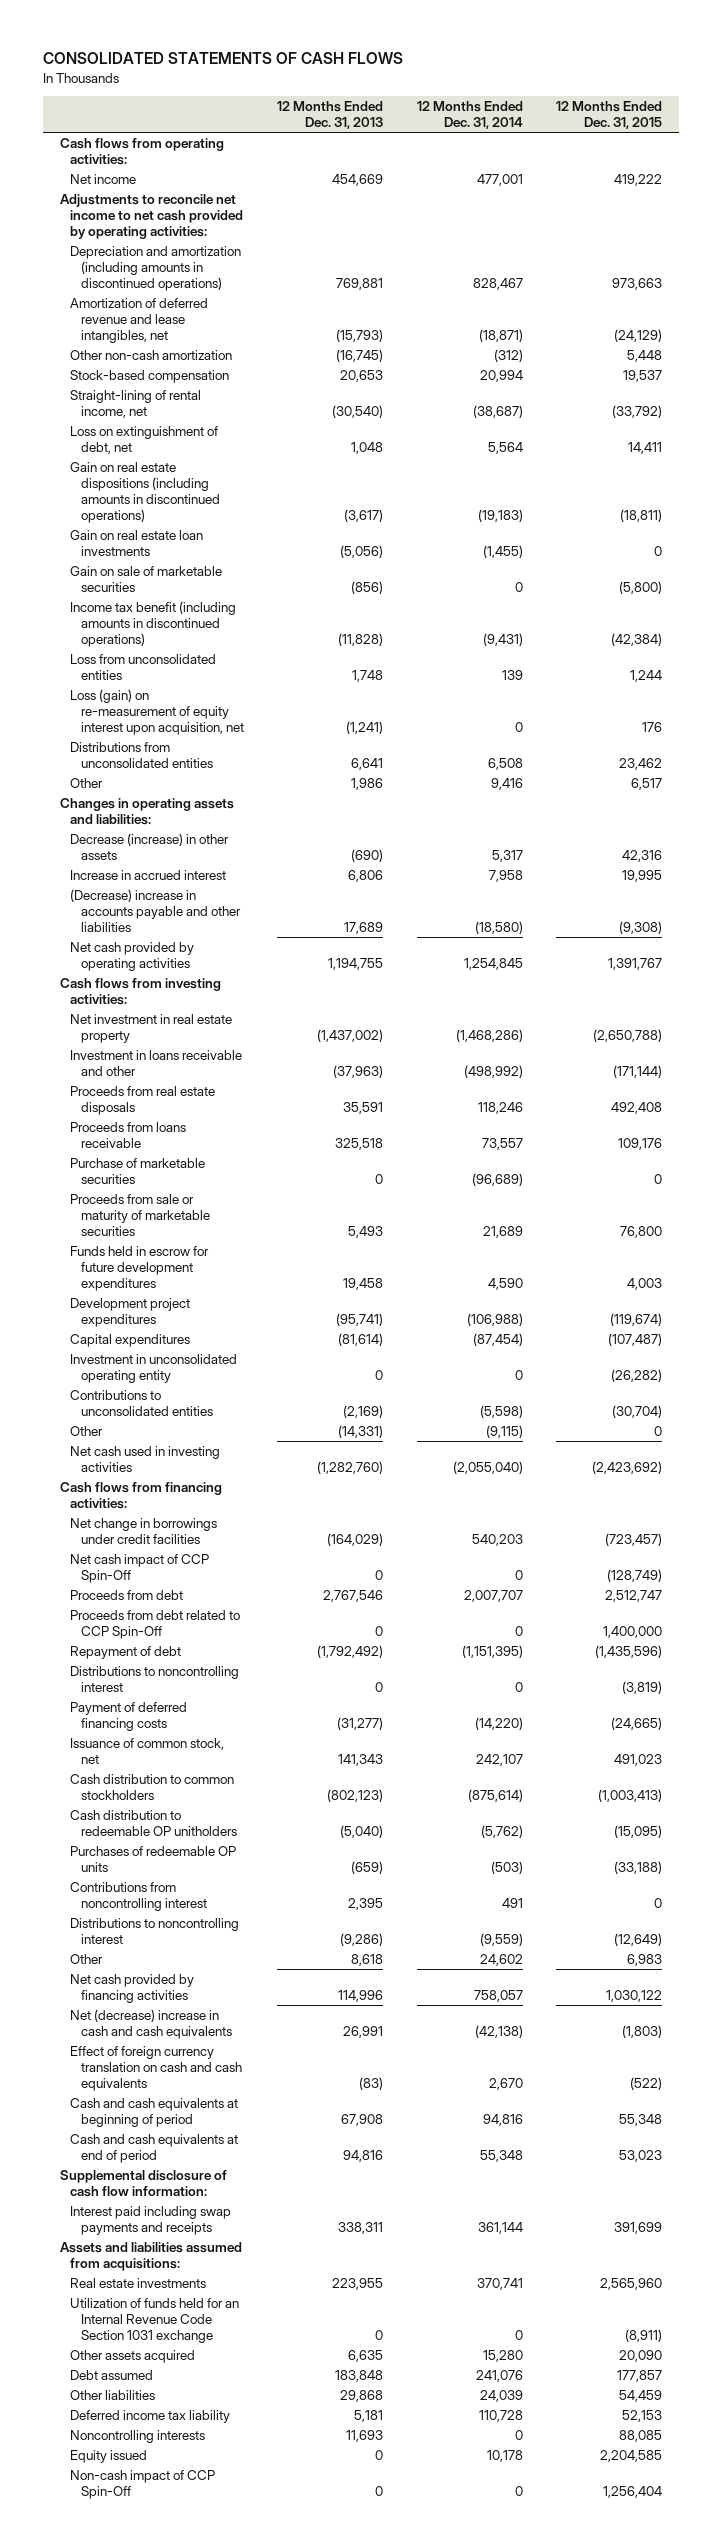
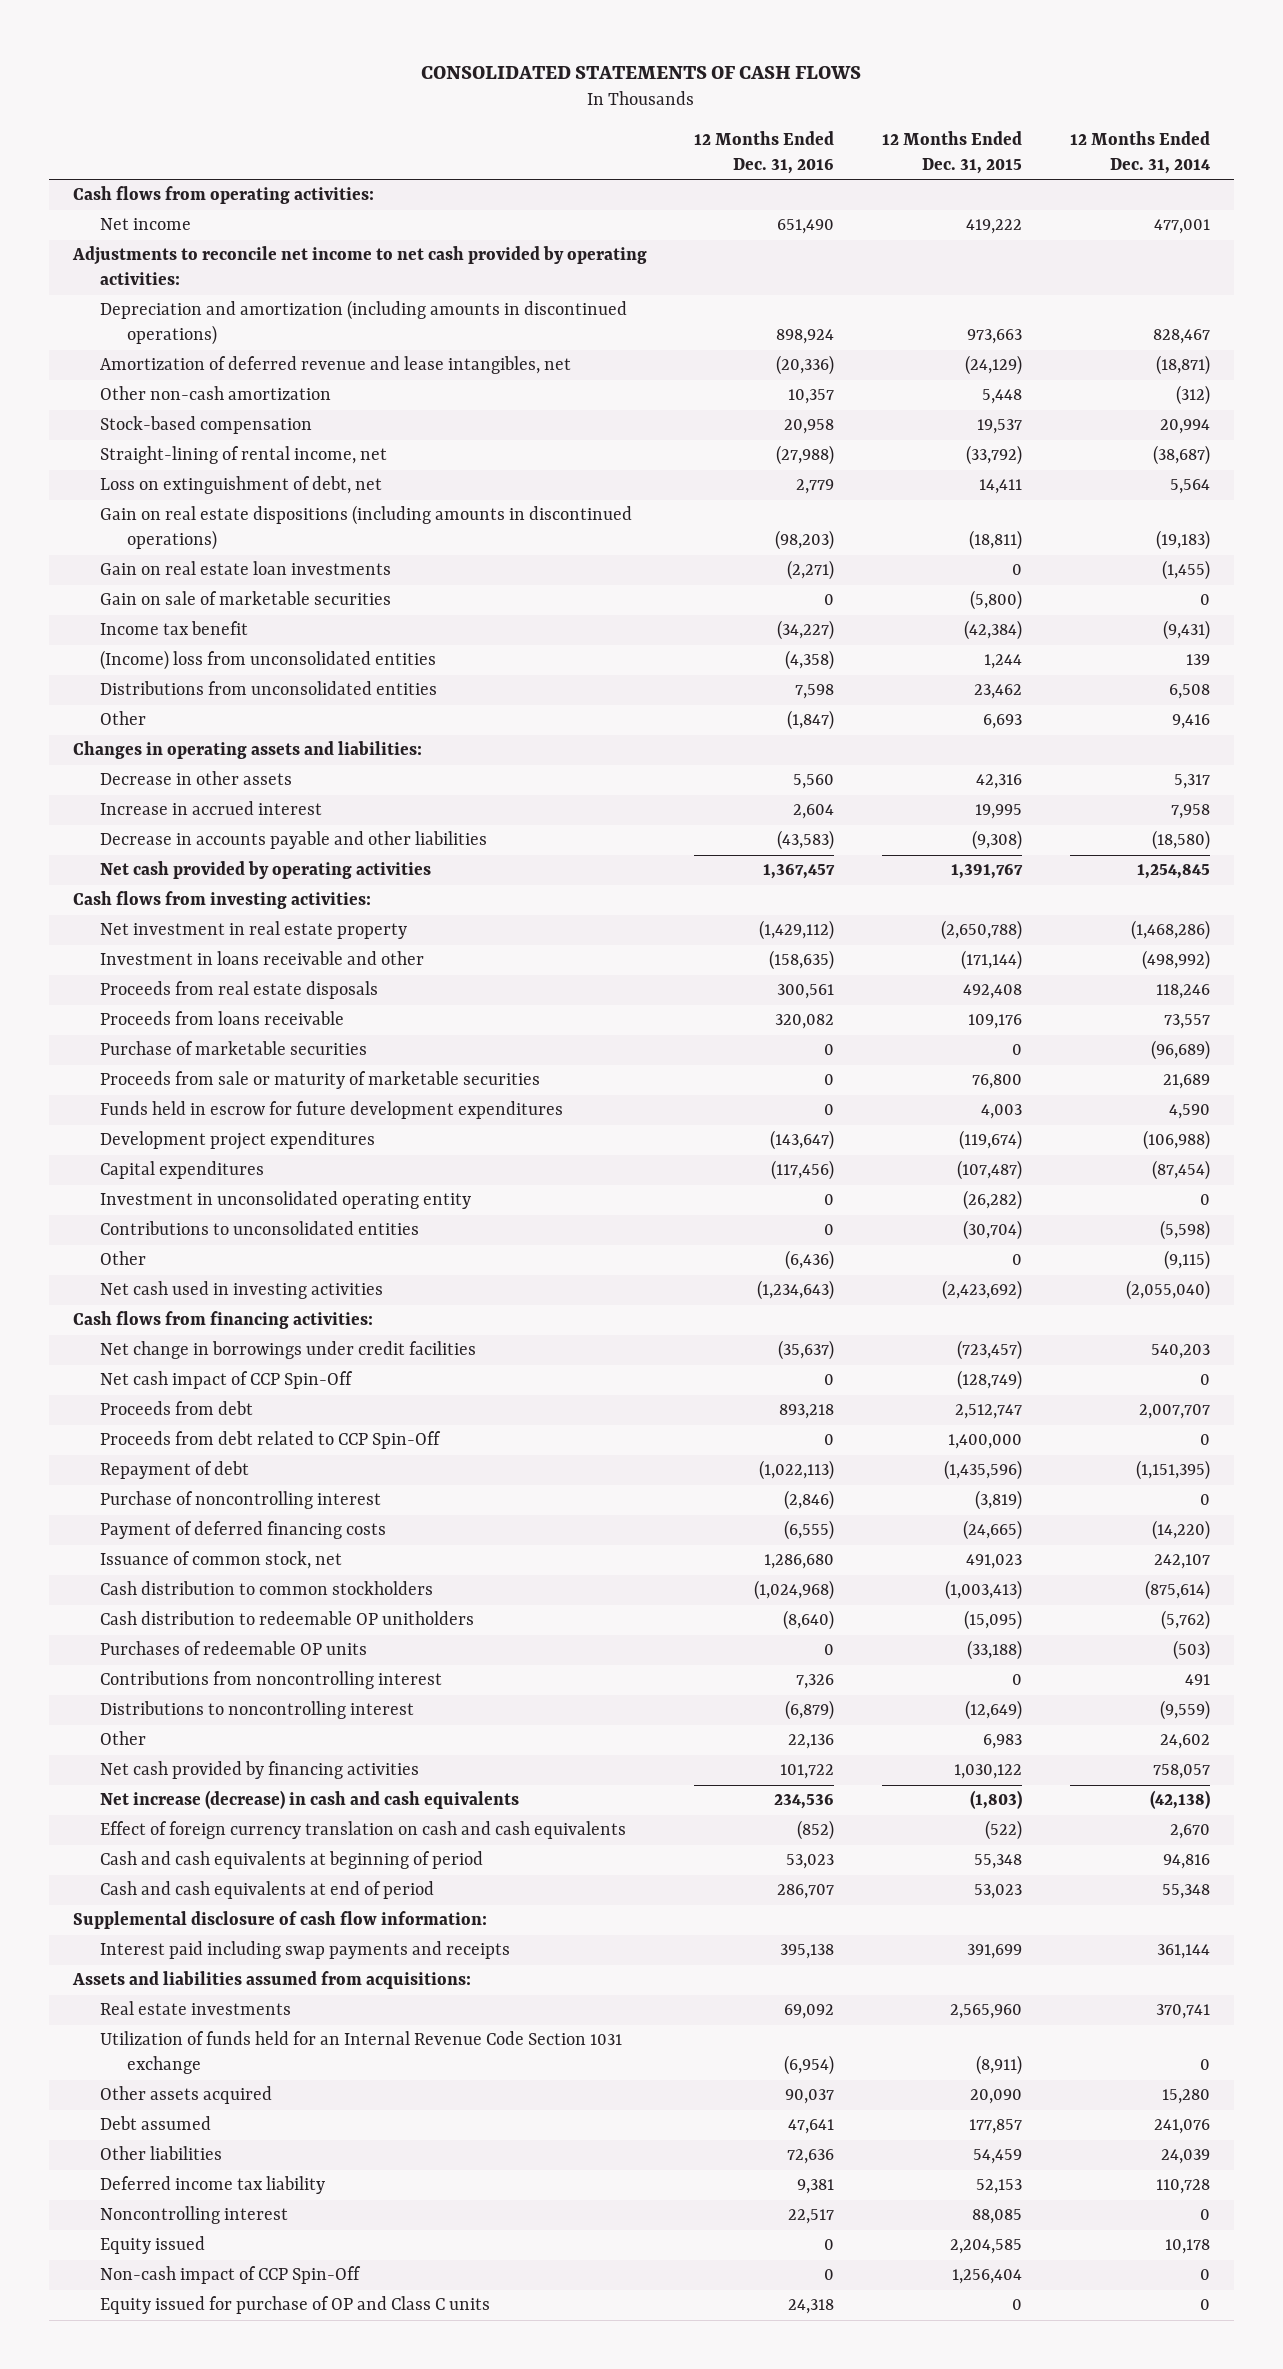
- | 12 Months Ended Dec. 31, 2013 | 12 Months Ended Dec. 31, 2014 | 12 Months Ended Dec. 31, 2015
+ | 12 Months Ended Dec. 31, 2016 | 12 Months Ended Dec. 31, 2015 | 12 Months Ended Dec. 31, 2014
- Income tax benefit (including amounts in discontinued operations) | (11,828) | (9,431) | (42,384)
- Loss from unconsolidated entities | 1,748 | 139 | 1,244
- Loss (gain) on re-measurement of equity interest upon acquisition, net | (1,241) | 0 | 176
+ Income tax benefit | (34,227) | (42,384) | (9,431)
+ (Income) loss from unconsolidated entities | (4,358) | 1,244 | 139
- Other | 1,986 | 9,416 | 6,517
+ Other | (1,847) | 6,693 | 9,416
- Decrease (increase) in other assets | (690) | 5,317 | 42,316
+ Decrease in other assets | 5,560 | 42,316 | 5,317
- (Decrease) increase in accounts payable and other liabilities | 17,689 | (18,580) | (9,308)
+ Decrease in accounts payable and other liabilities | (43,583) | (9,308) | (18,580)
- Distributions to noncontrolling interest | 0 | 0 | (3,819)
+ Purchase of noncontrolling interest | (2,846) | (3,819) | 0
- Net (decrease) increase in cash and cash equivalents | 26,991 | (42,138) | (1,803)
+ Net increase (decrease) in cash and cash equivalents | 234,536 | (1,803) | (42,138)
- Noncontrolling interests | 11,693 | 0 | 88,085
+ Noncontrolling interest | 22,517 | 88,085 | 0
+ Equity issued for purchase of OP and Class C units | 24,318 | 0 | 0

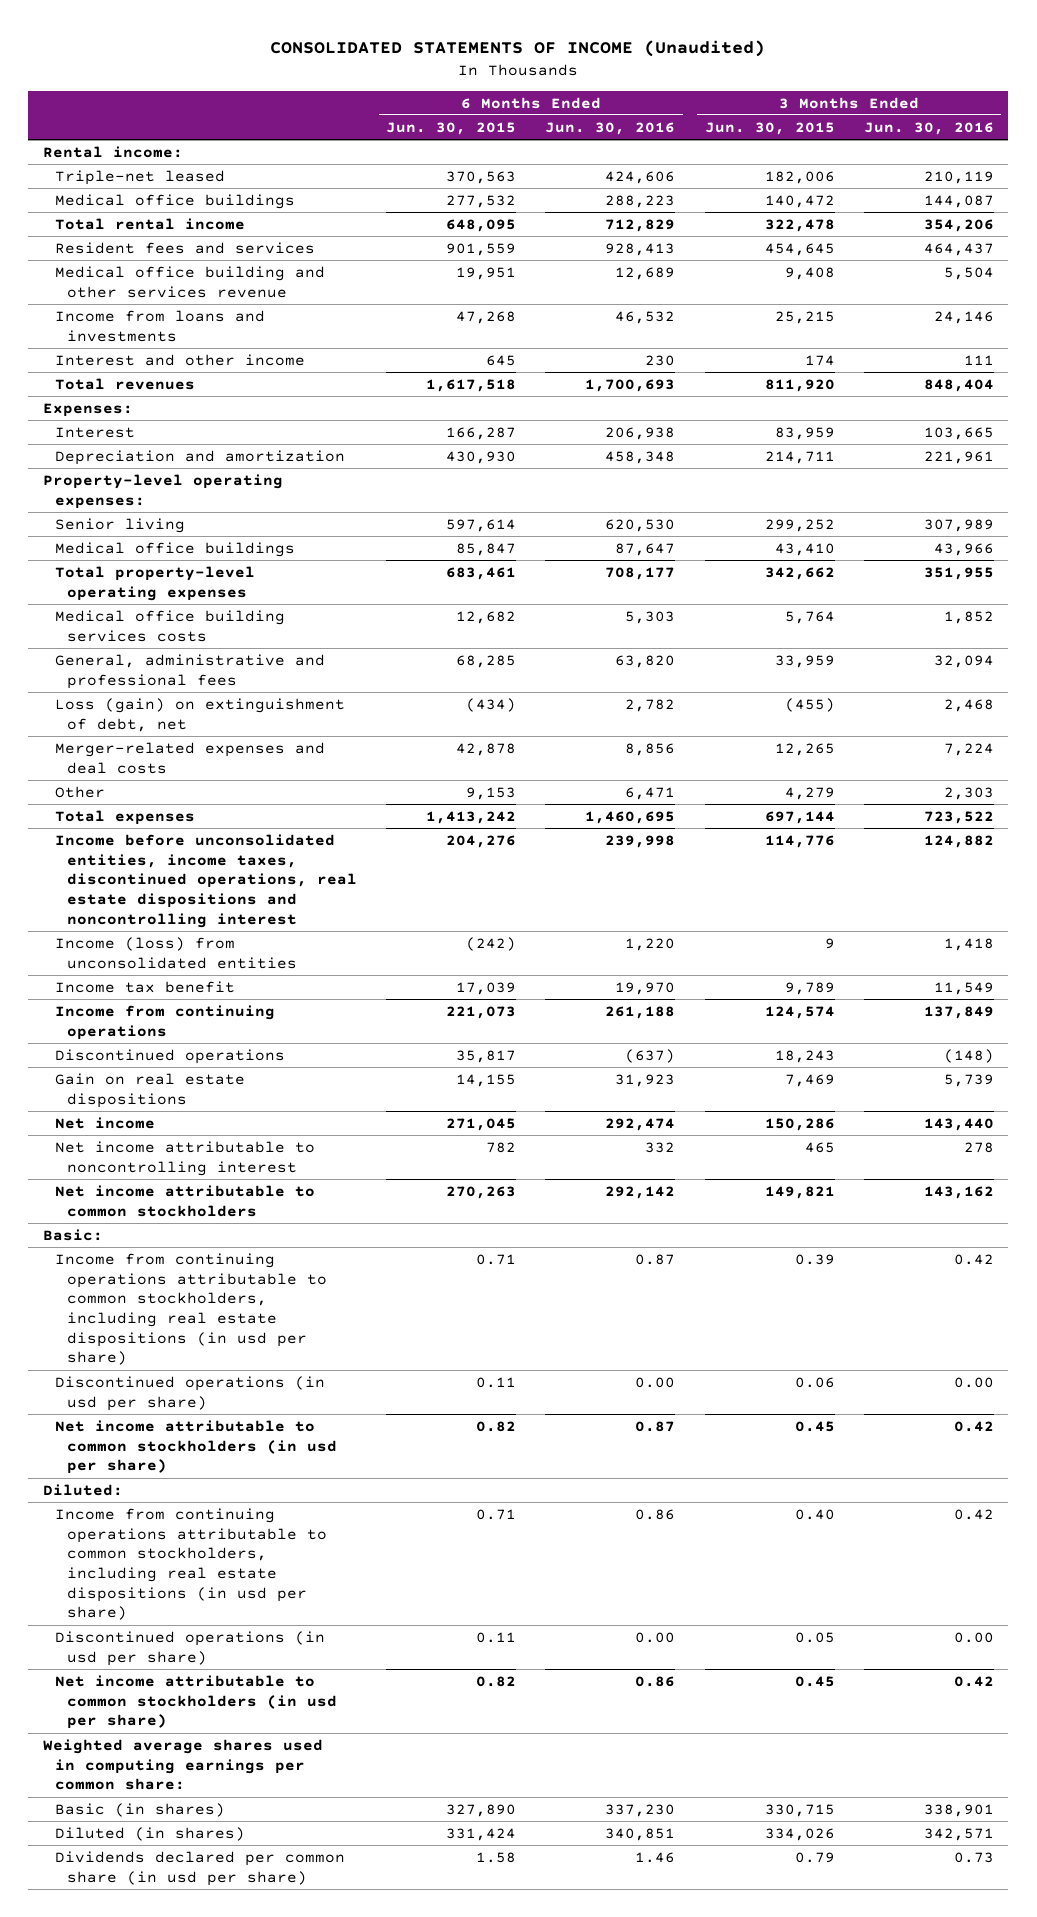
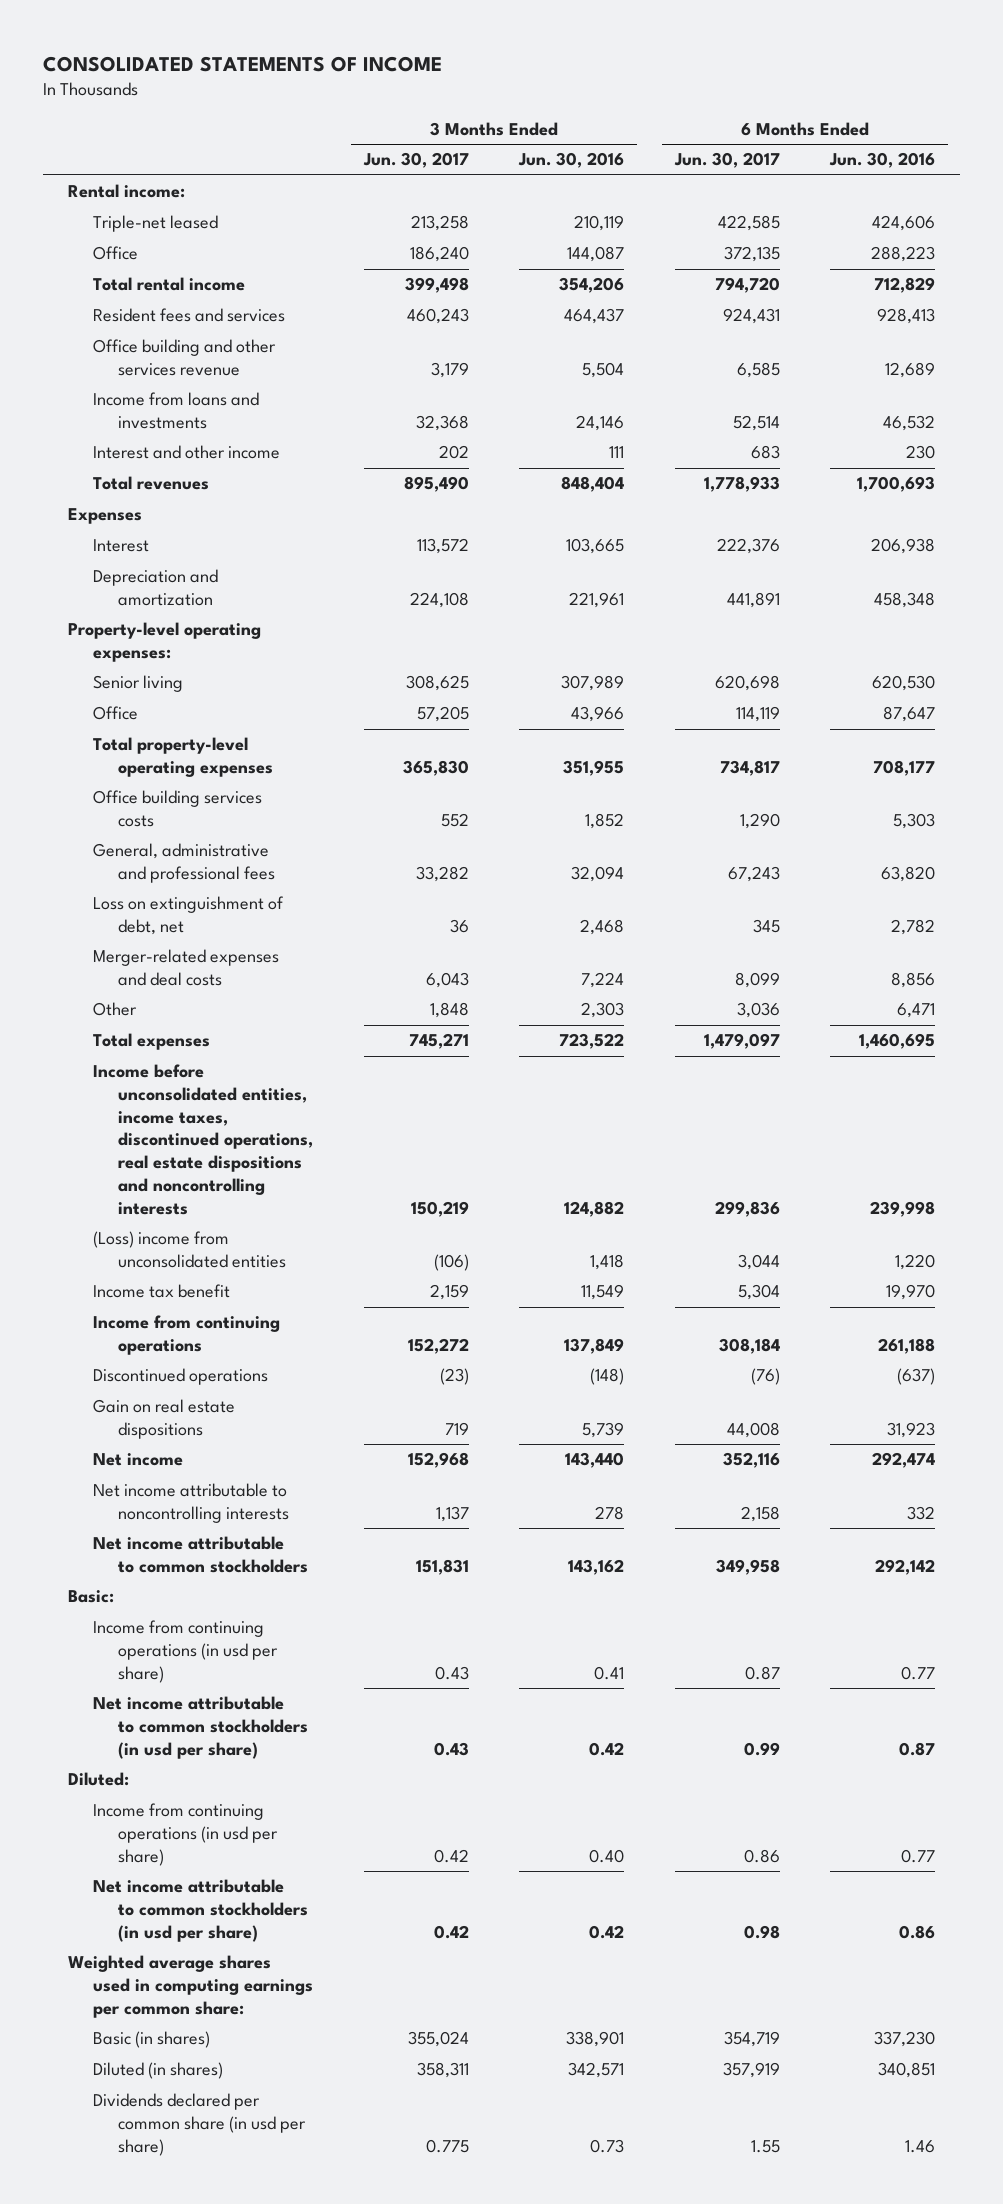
- CONSOLIDATED STATEMENTS OF INCOME (Unaudited)
+ CONSOLIDATED STATEMENTS OF INCOME
- | 6 Months Ended Jun. 30, 2015 | 6 Months Ended Jun. 30, 2016 | 3 Months Ended Jun. 30, 2015 | 3 Months Ended Jun. 30, 2016
+ | 3 Months Ended Jun. 30, 2017 | 3 Months Ended Jun. 30, 2016 | 6 Months Ended Jun. 30, 2017 | 6 Months Ended Jun. 30, 2016
- Medical office buildings | 277,532 | 288,223 | 140,472 | 144,087
+ Office | 186,240 | 144,087 | 372,135 | 288,223
- Medical office building and other services revenue | 19,951 | 12,689 | 9,408 | 5,504
+ Office building and other services revenue | 3,179 | 5,504 | 6,585 | 12,689
- Expenses:
+ Expenses
- Medical office buildings | 85,847 | 87,647 | 43,410 | 43,966
+ Office | 57,205 | 43,966 | 114,119 | 87,647
- Medical office building services costs | 12,682 | 5,303 | 5,764 | 1,852
+ Office building services costs | 552 | 1,852 | 1,290 | 5,303
- Loss (gain) on extinguishment of debt, net | (434) | 2,782 | (455) | 2,468
+ Loss on extinguishment of debt, net | 36 | 2,468 | 345 | 2,782
- Income before unconsolidated entities, income taxes, discontinued operations, real estate dispositions and noncontrolling interest | 204,276 | 239,998 | 114,776 | 124,882
- Income (loss) from unconsolidated entities | (242) | 1,220 | 9 | 1,418
+ Income before unconsolidated entities, income taxes, discontinued operations, real estate dispositions and noncontrolling interests | 150,219 | 124,882 | 299,836 | 239,998
+ (Loss) income from unconsolidated entities | (106) | 1,418 | 3,044 | 1,220
- Net income attributable to noncontrolling interest | 782 | 332 | 465 | 278
+ Net income attributable to noncontrolling interests | 1,137 | 278 | 2,158 | 332
- Income from continuing operations attributable to common stockholders, including real estate dispositions (in usd per share) | 0.71 | 0.87 | 0.39 | 0.42
- Discontinued operations (in usd per share) | 0.11 | 0.00 | 0.06 | 0.00
+ Income from continuing operations (in usd per share) | 0.43 | 0.41 | 0.87 | 0.77
- Income from continuing operations attributable to common stockholders, including real estate dispositions (in usd per share) | 0.71 | 0.86 | 0.40 | 0.42
- Discontinued operations (in usd per share) | 0.11 | 0.00 | 0.05 | 0.00
+ Income from continuing operations (in usd per share) | 0.42 | 0.40 | 0.86 | 0.77

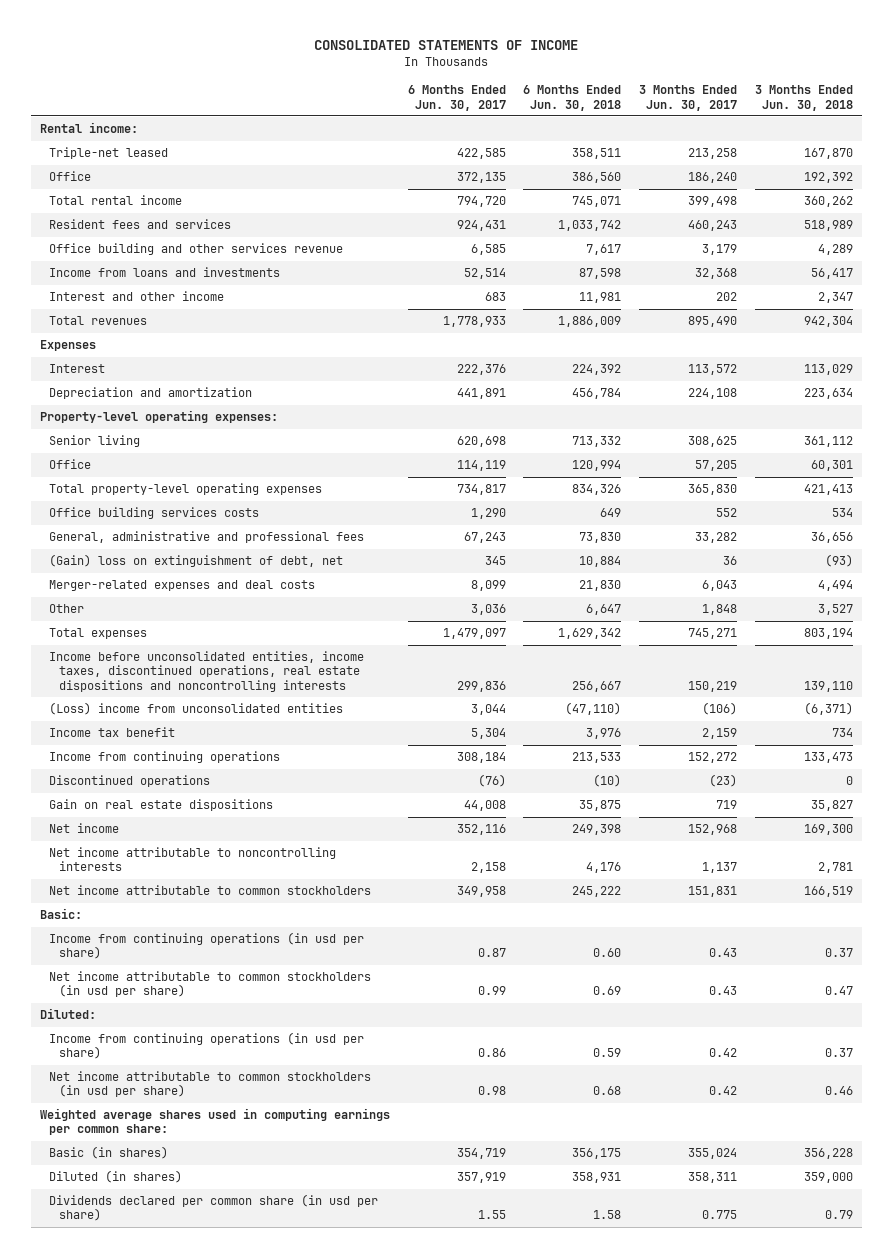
- | 3 Months Ended Jun. 30, 2017 | 3 Months Ended Jun. 30, 2016 | 6 Months Ended Jun. 30, 2017 | 6 Months Ended Jun. 30, 2016
+ | 6 Months Ended Jun. 30, 2017 | 6 Months Ended Jun. 30, 2018 | 3 Months Ended Jun. 30, 2017 | 3 Months Ended Jun. 30, 2018
- Loss on extinguishment of debt, net | 36 | 2,468 | 345 | 2,782
+ (Gain) loss on extinguishment of debt, net | 345 | 10,884 | 36 | (93)

